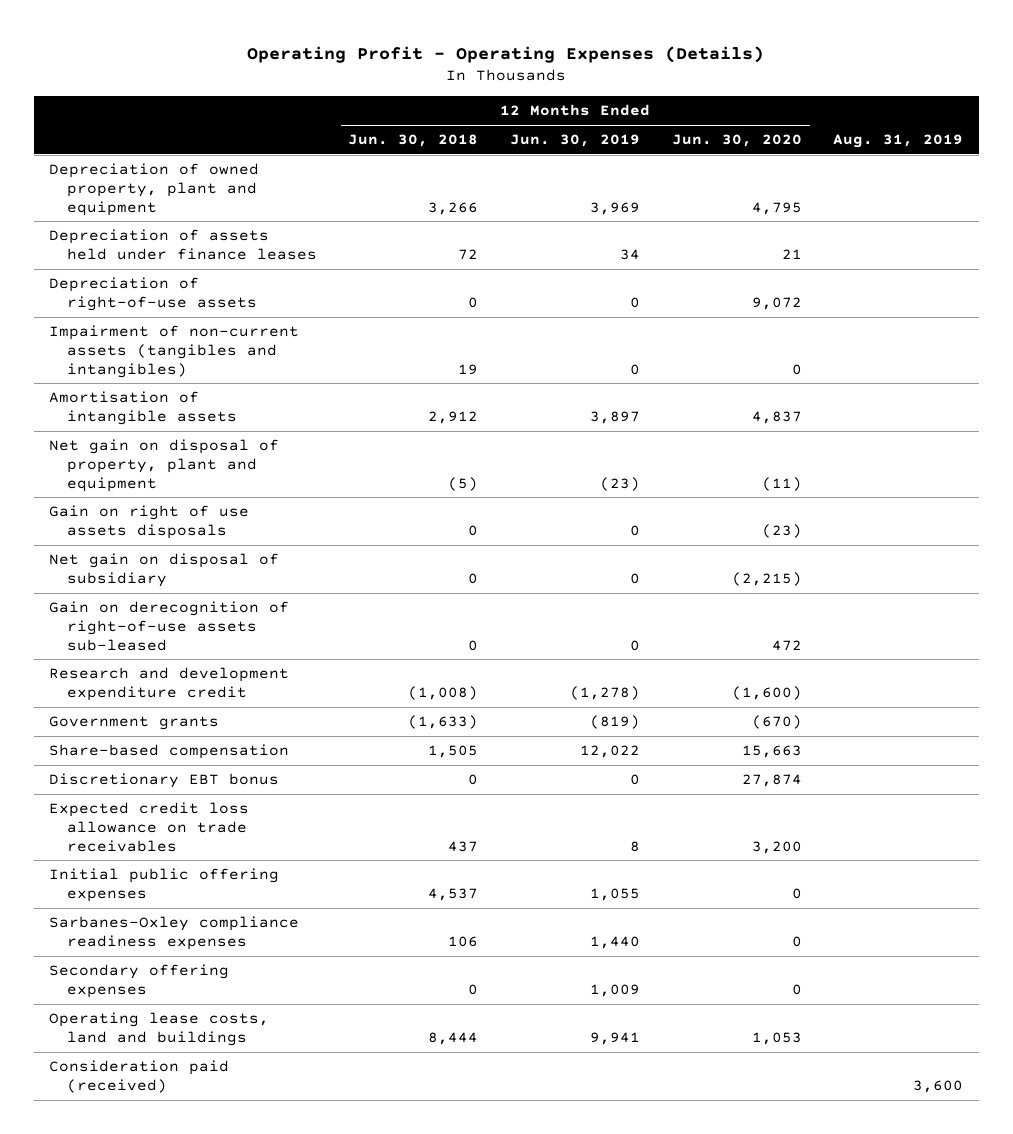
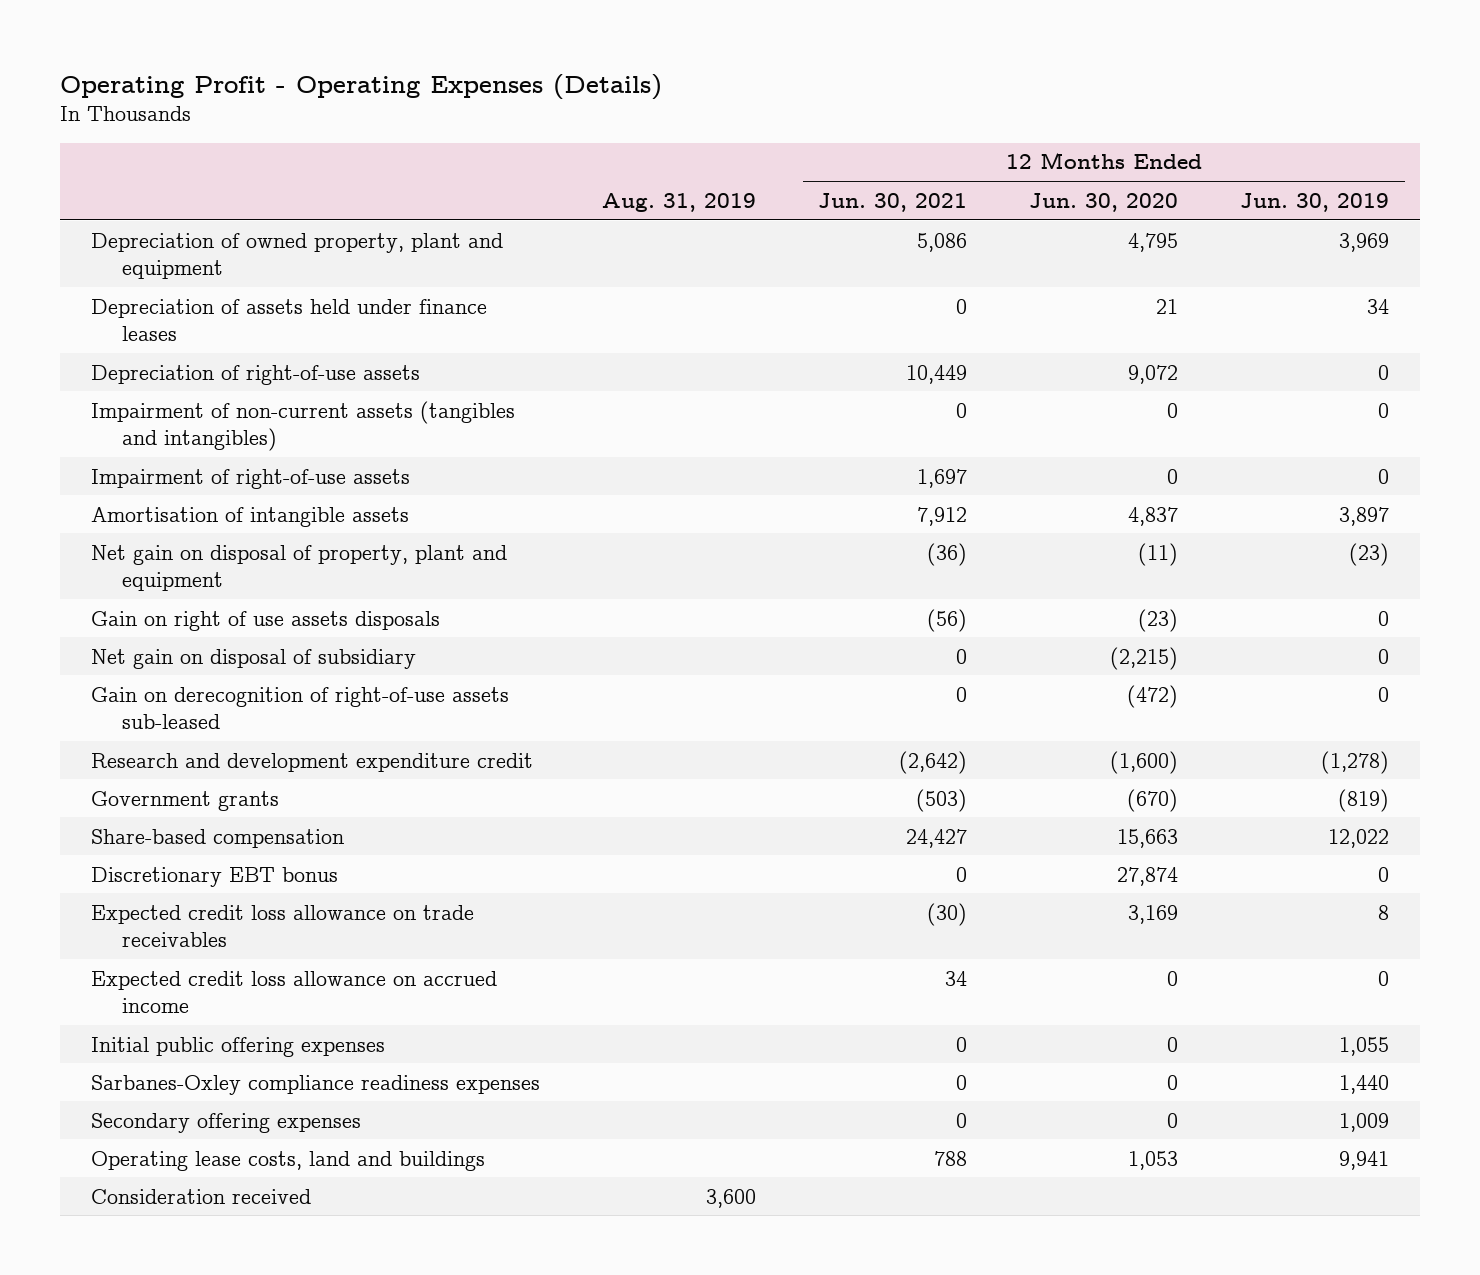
- | 12 Months Ended Jun. 30, 2018 | 12 Months Ended Jun. 30, 2019 | 12 Months Ended Jun. 30, 2020 | Aug. 31, 2019
+ | Aug. 31, 2019 | 12 Months Ended Jun. 30, 2021 | 12 Months Ended Jun. 30, 2020 | 12 Months Ended Jun. 30, 2019
+ Impairment of right-of-use assets | | 1,697 | 0 | 0
- Gain on derecognition of right-of-use assets sub-leased | 0 | 0 | 472 |
+ Gain on derecognition of right-of-use assets sub-leased | | 0 | (472) | 0
- Expected credit loss allowance on trade receivables | 437 | 8 | 3,200 |
+ Expected credit loss allowance on trade receivables | | (30) | 3,169 | 8
+ Expected credit loss allowance on accrued income | | 34 | 0 | 0
- Consideration paid (received) | | | | 3,600
+ Consideration received | 3,600 | | |

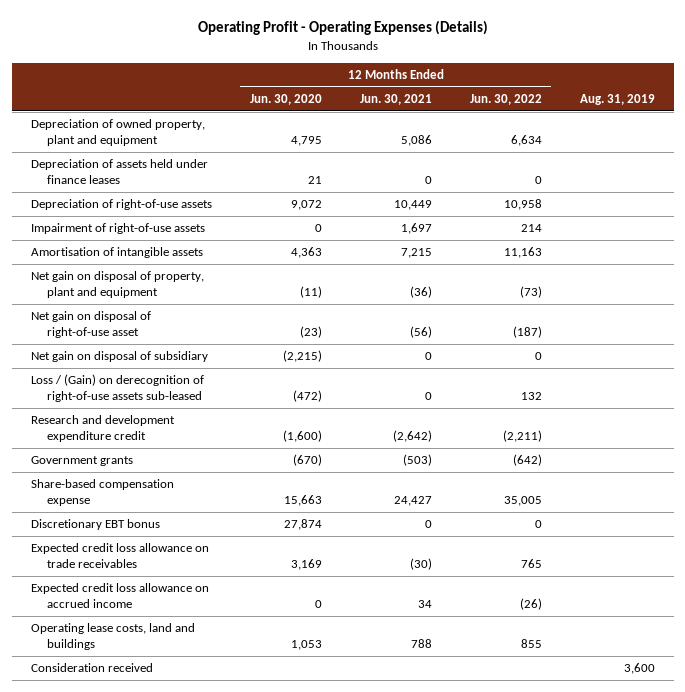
- | Aug. 31, 2019 | 12 Months Ended Jun. 30, 2021 | 12 Months Ended Jun. 30, 2020 | 12 Months Ended Jun. 30, 2019
+ | 12 Months Ended Jun. 30, 2020 | 12 Months Ended Jun. 30, 2021 | 12 Months Ended Jun. 30, 2022 | Aug. 31, 2019
- Impairment of non-current assets (tangibles and intangibles) | | 0 | 0 | 0
- Amortisation of intangible assets | | 7,912 | 4,837 | 3,897
+ Amortisation of intangible assets | 4,363 | 7,215 | 11,163 |
- Gain on right of use assets disposals | | (56) | (23) | 0
+ Net gain on disposal of right-of-use asset | (23) | (56) | (187) |
- Gain on derecognition of right-of-use assets sub-leased | | 0 | (472) | 0
+ Loss / (Gain) on derecognition of right-of-use assets sub-leased | (472) | 0 | 132 |
- Share-based compensation | | 24,427 | 15,663 | 12,022
+ Share-based compensation expense | 15,663 | 24,427 | 35,005 |
- Initial public offering expenses | | 0 | 0 | 1,055
- Sarbanes-Oxley compliance readiness expenses | | 0 | 0 | 1,440
- Secondary offering expenses | | 0 | 0 | 1,009

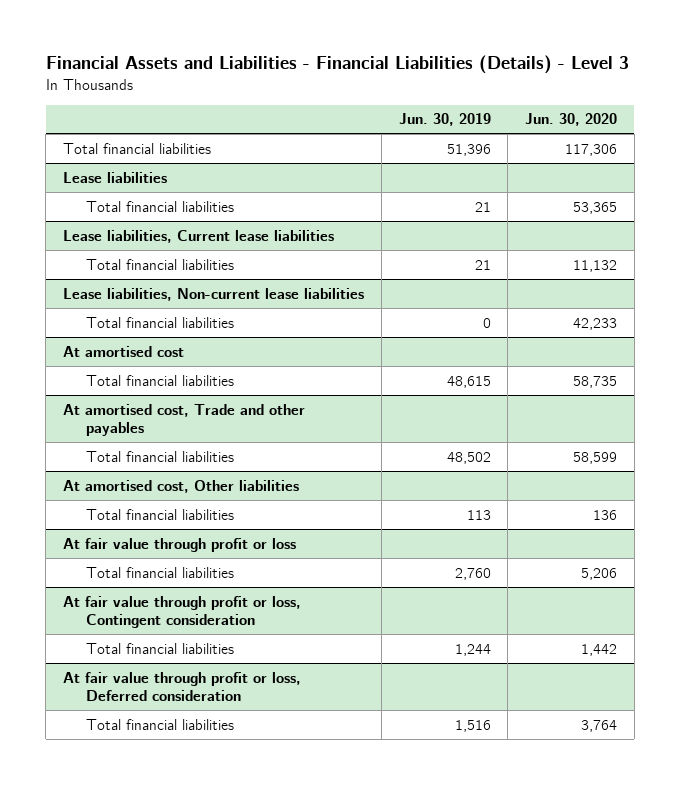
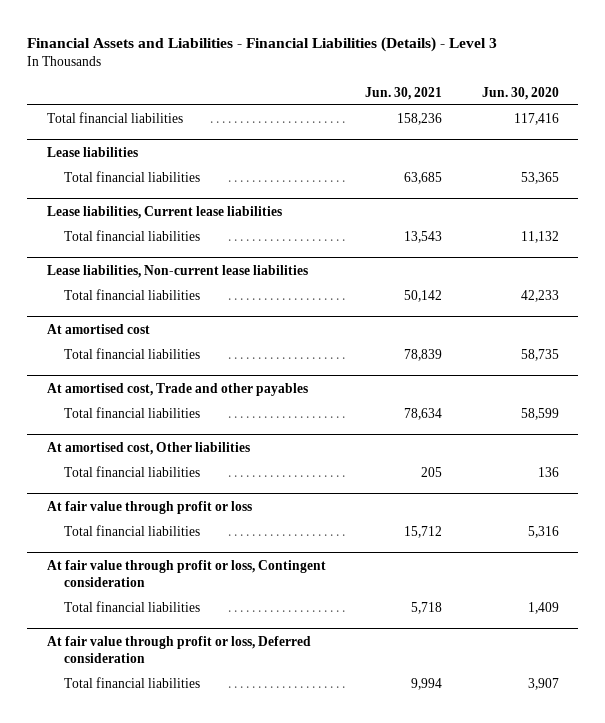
- | Jun. 30, 2019 | Jun. 30, 2020
+ | Jun. 30, 2021 | Jun. 30, 2020
- Total financial liabilities | 51,396 | 117,306
+ Total financial liabilities | 158,236 | 117,416
@ At fair value through profit or loss
- Total financial liabilities | 2,760 | 5,206
+ Total financial liabilities | 15,712 | 5,316
@ At fair value through profit or loss, Contingent consideration
- Total financial liabilities | 1,244 | 1,442
+ Total financial liabilities | 5,718 | 1,409
@ At fair value through profit or loss, Deferred consideration
- Total financial liabilities | 1,516 | 3,764
+ Total financial liabilities | 9,994 | 3,907

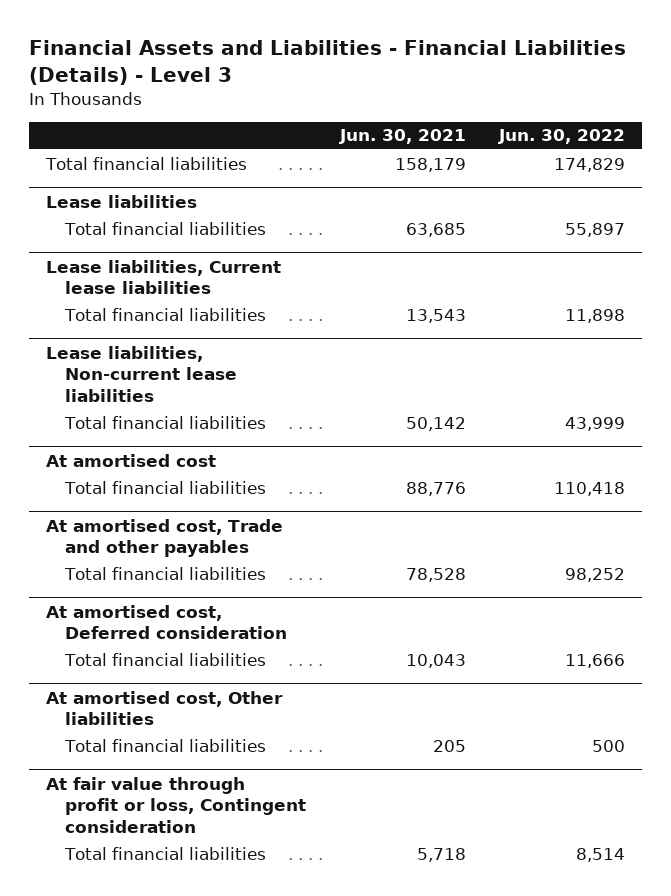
- | Jun. 30, 2021 | Jun. 30, 2020
+ | Jun. 30, 2021 | Jun. 30, 2022
- Total financial liabilities | 158,236 | 117,416
+ Total financial liabilities | 158,179 | 174,829
@ At amortised cost
- Total financial liabilities | 78,839 | 58,735
+ Total financial liabilities | 88,776 | 110,418
@ At amortised cost, Trade and other payables
- Total financial liabilities | 78,634 | 58,599
+ Total financial liabilities | 78,528 | 98,252
+ At amortised cost, Deferred consideration
+ Total financial liabilities | 10,043 | 11,666
- At fair value through profit or loss
- Total financial liabilities | 15,712 | 5,316
- At fair value through profit or loss, Deferred consideration
- Total financial liabilities | 9,994 | 3,907

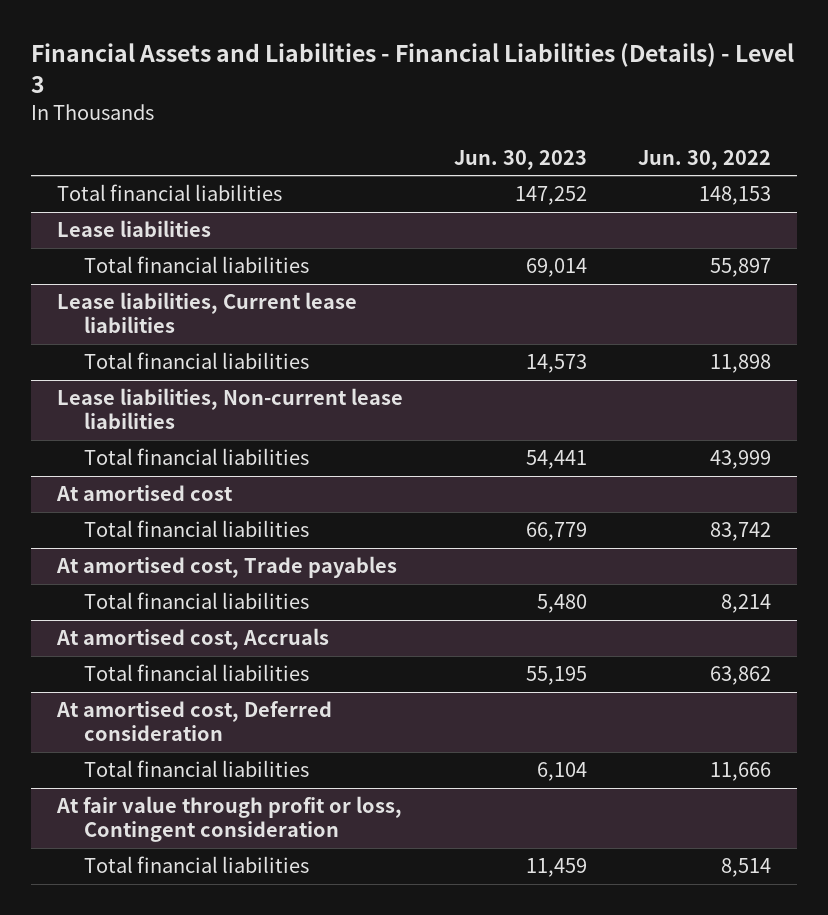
- | Jun. 30, 2021 | Jun. 30, 2022
+ | Jun. 30, 2023 | Jun. 30, 2022
- Total financial liabilities | 158,179 | 174,829
+ Total financial liabilities | 147,252 | 148,153
@ At amortised cost
- Total financial liabilities | 88,776 | 110,418
- At amortised cost, Trade and other payables
- Total financial liabilities | 78,528 | 98,252
@ At amortised cost
+ Total financial liabilities | 66,779 | 83,742
+ At amortised cost, Trade payables
+ Total financial liabilities | 5,480 | 8,214
+ At amortised cost, Accruals
+ Total financial liabilities | 55,195 | 63,862
- At amortised cost, Other liabilities
- Total financial liabilities | 205 | 500

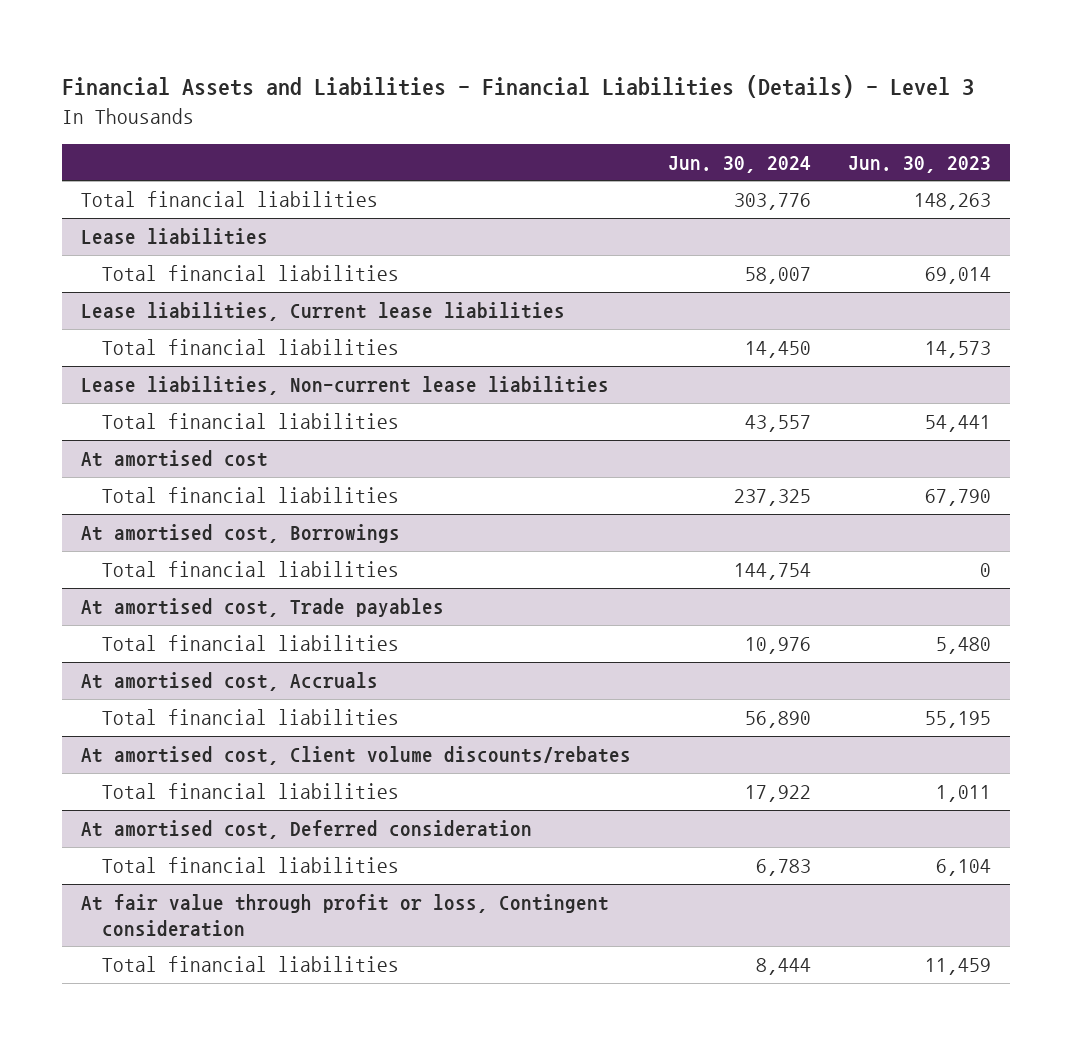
- | Jun. 30, 2023 | Jun. 30, 2022
+ | Jun. 30, 2024 | Jun. 30, 2023
- Total financial liabilities | 147,252 | 148,153
+ Total financial liabilities | 303,776 | 148,263
@ At amortised cost
- Total financial liabilities | 66,779 | 83,742
+ Total financial liabilities | 237,325 | 67,790
+ At amortised cost, Borrowings
+ Total financial liabilities | 144,754 | 0
+ At amortised cost, Client volume discounts/rebates
+ Total financial liabilities | 17,922 | 1,011

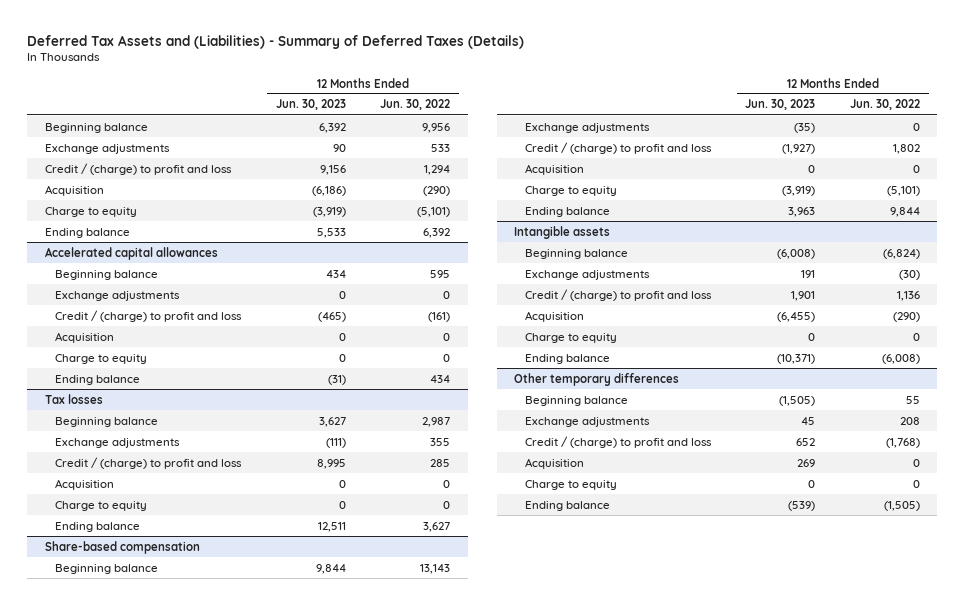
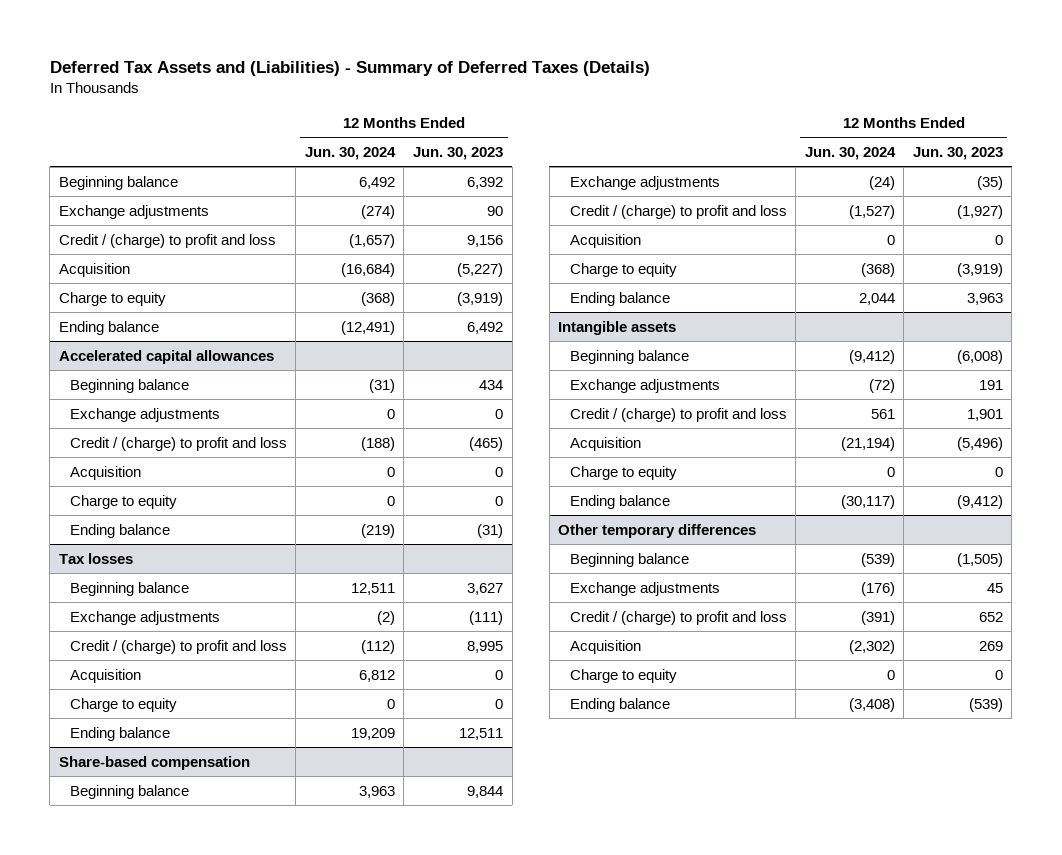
- | 12 Months Ended Jun. 30, 2023 | 12 Months Ended Jun. 30, 2022
+ | 12 Months Ended Jun. 30, 2024 | 12 Months Ended Jun. 30, 2023
- Acquisition | (6,186) | (290)
+ Acquisition | (16,684) | (5,227)
- Ending balance | 5,533 | 6,392
+ Ending balance | (12,491) | 6,492
@ Intangible assets
- Acquisition | (6,455) | (290)
+ Acquisition | (21,194) | (5,496)
- Ending balance | (10,371) | (6,008)
+ Ending balance | (30,117) | (9,412)

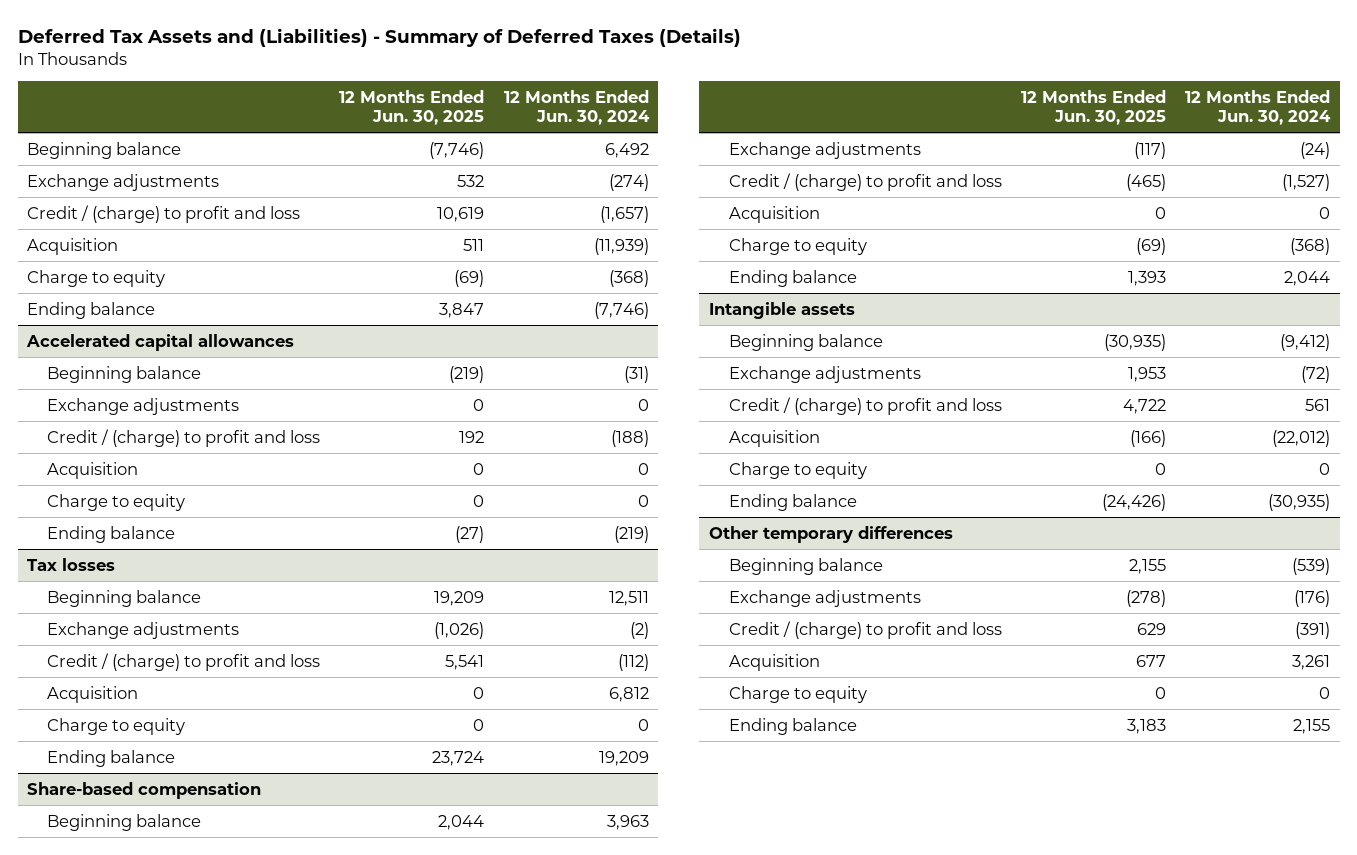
- | 12 Months Ended Jun. 30, 2024 | 12 Months Ended Jun. 30, 2023
+ | 12 Months Ended Jun. 30, 2025 | 12 Months Ended Jun. 30, 2024
- Acquisition | (16,684) | (5,227)
+ Acquisition | 511 | (11,939)
- Ending balance | (12,491) | 6,492
+ Ending balance | 3,847 | (7,746)
@ Intangible assets
- Acquisition | (21,194) | (5,496)
+ Acquisition | (166) | (22,012)
- Ending balance | (30,117) | (9,412)
+ Ending balance | (24,426) | (30,935)
@ Other temporary differences
- Acquisition | (2,302) | 269
+ Acquisition | 677 | 3,261
- Ending balance | (3,408) | (539)
+ Ending balance | 3,183 | 2,155

